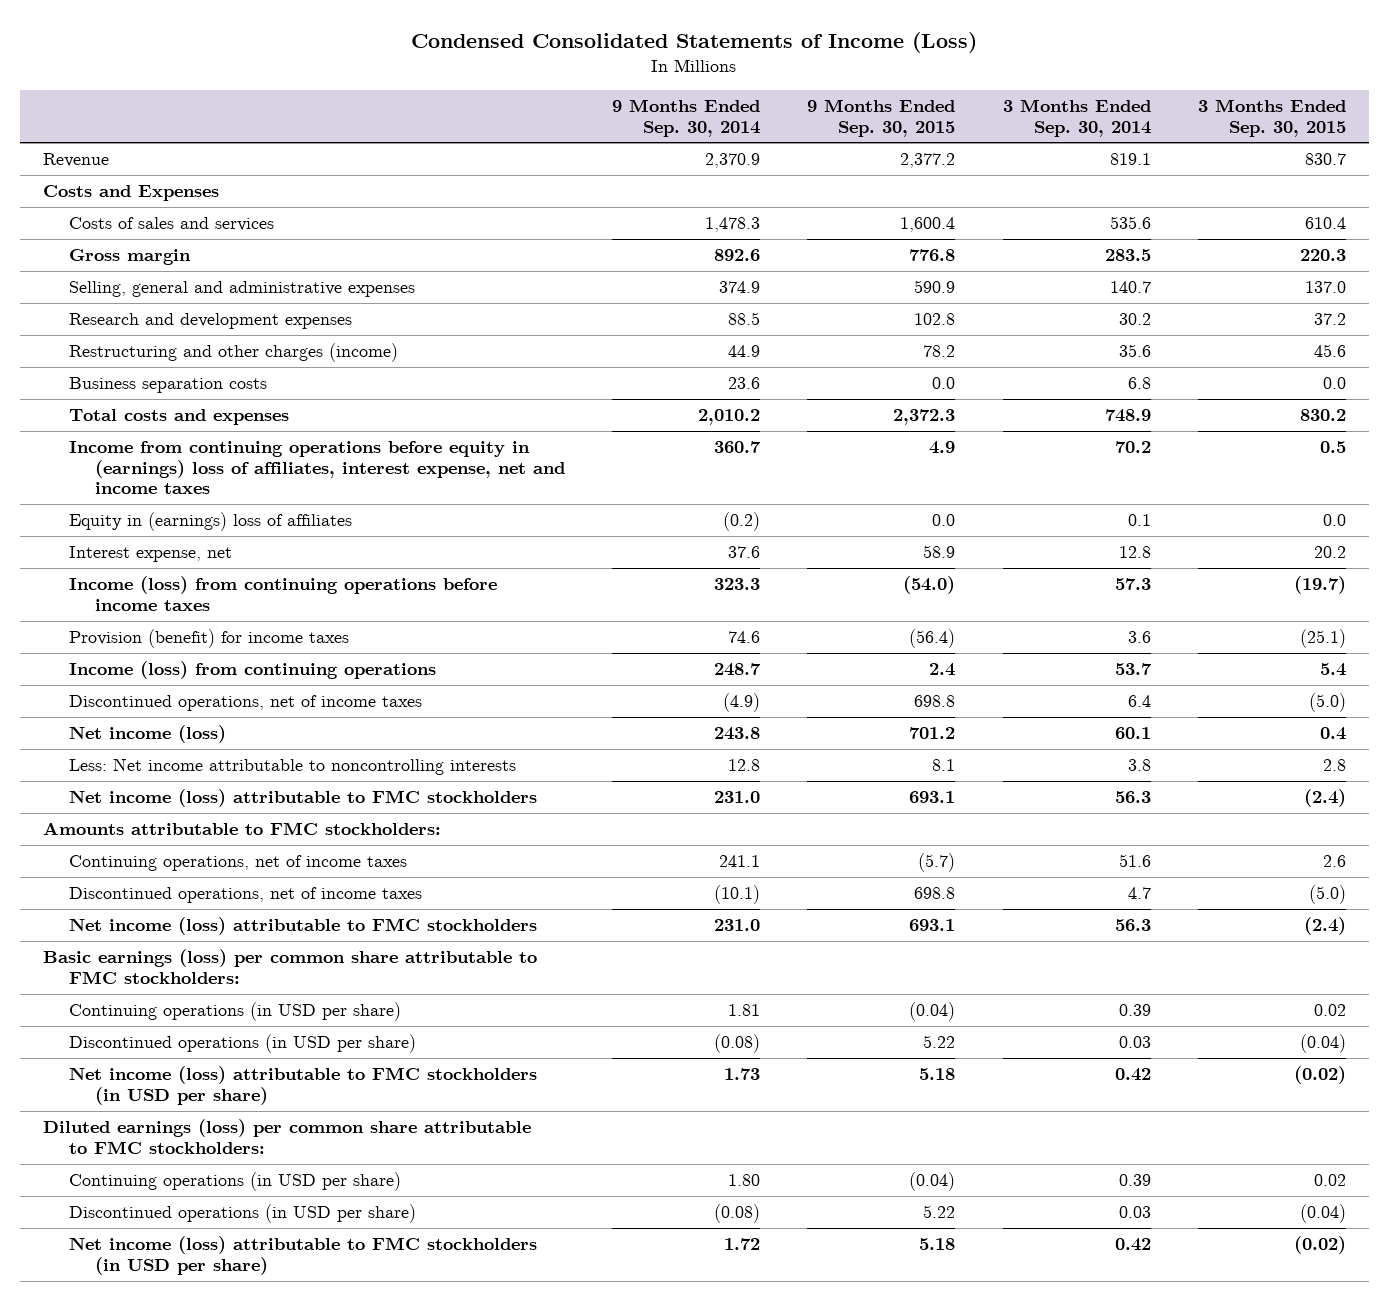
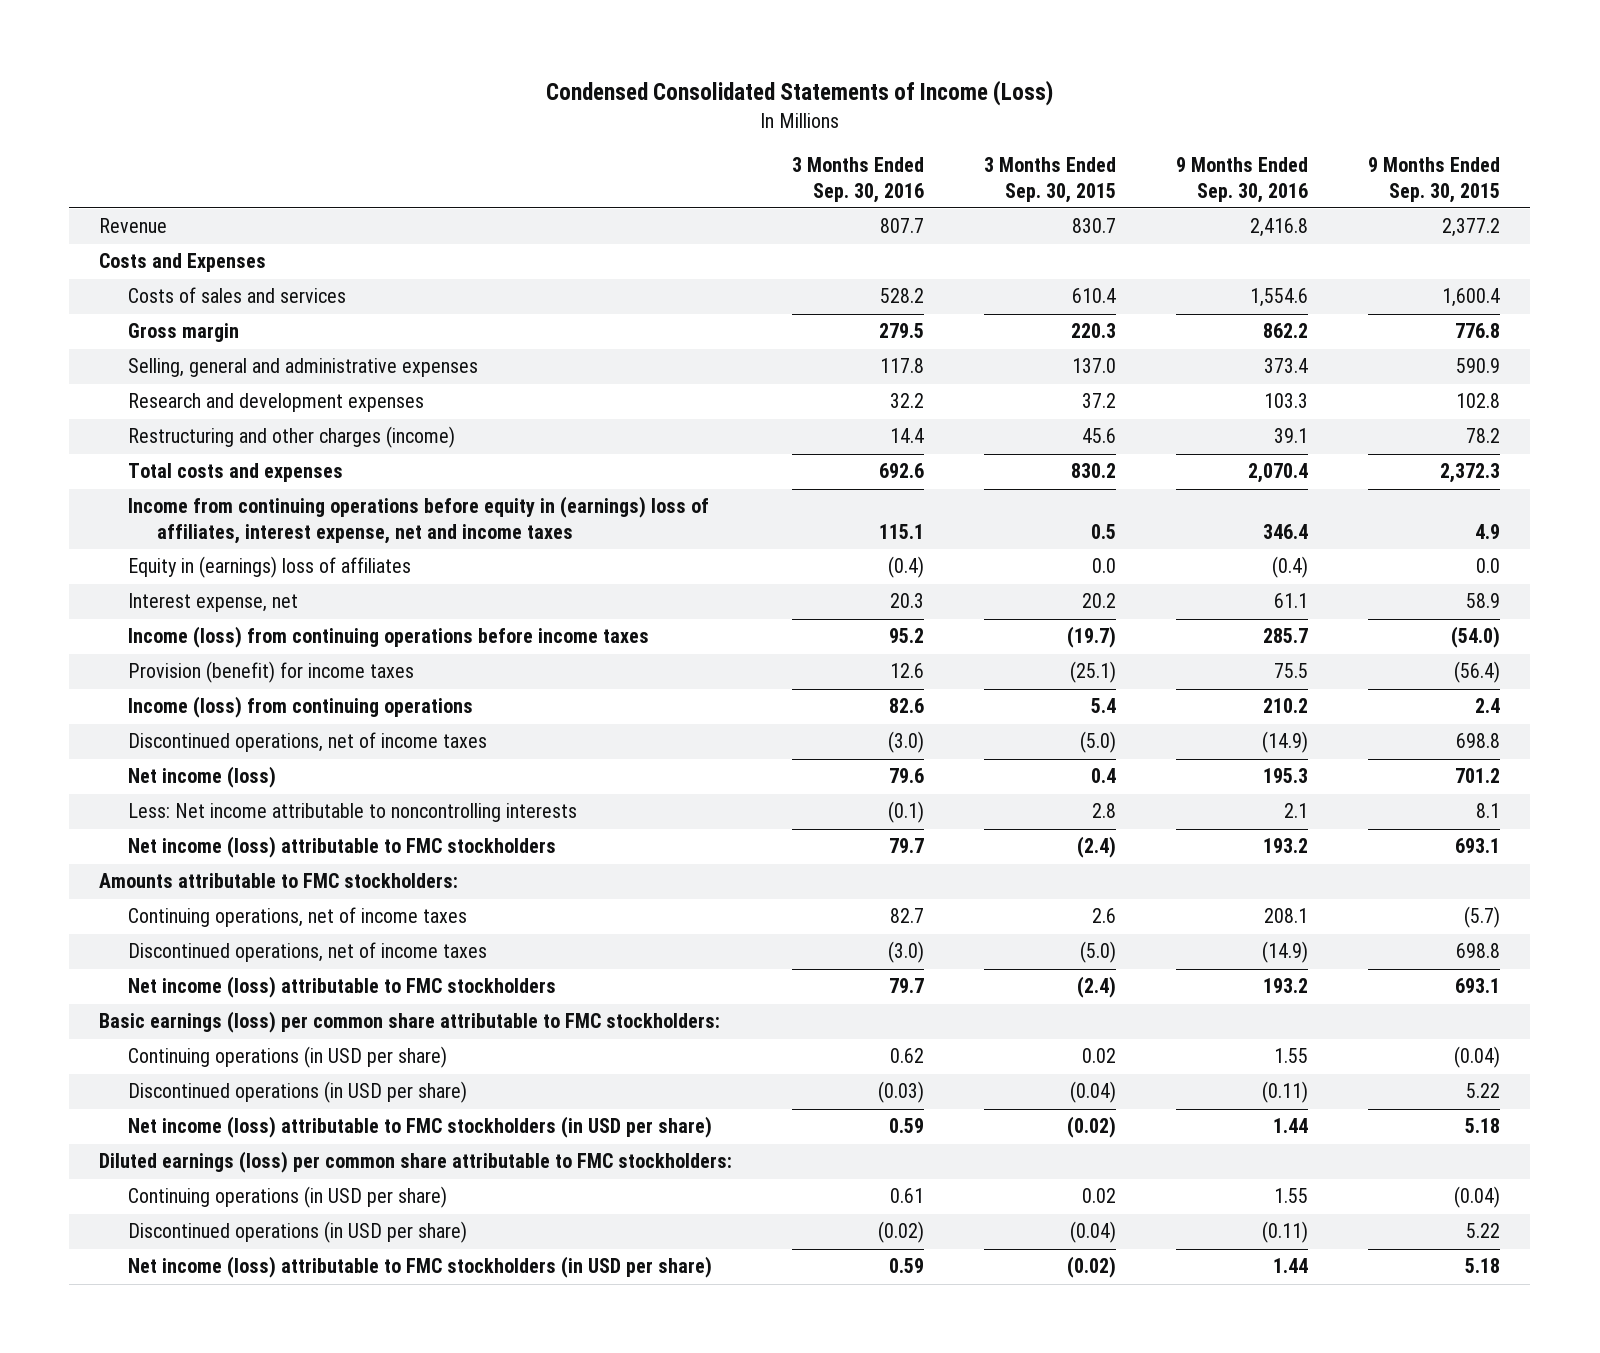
- | 9 Months Ended Sep. 30, 2014 | 9 Months Ended Sep. 30, 2015 | 3 Months Ended Sep. 30, 2014 | 3 Months Ended Sep. 30, 2015
+ | 3 Months Ended Sep. 30, 2016 | 3 Months Ended Sep. 30, 2015 | 9 Months Ended Sep. 30, 2016 | 9 Months Ended Sep. 30, 2015
- Business separation costs | 23.6 | 0.0 | 6.8 | 0.0

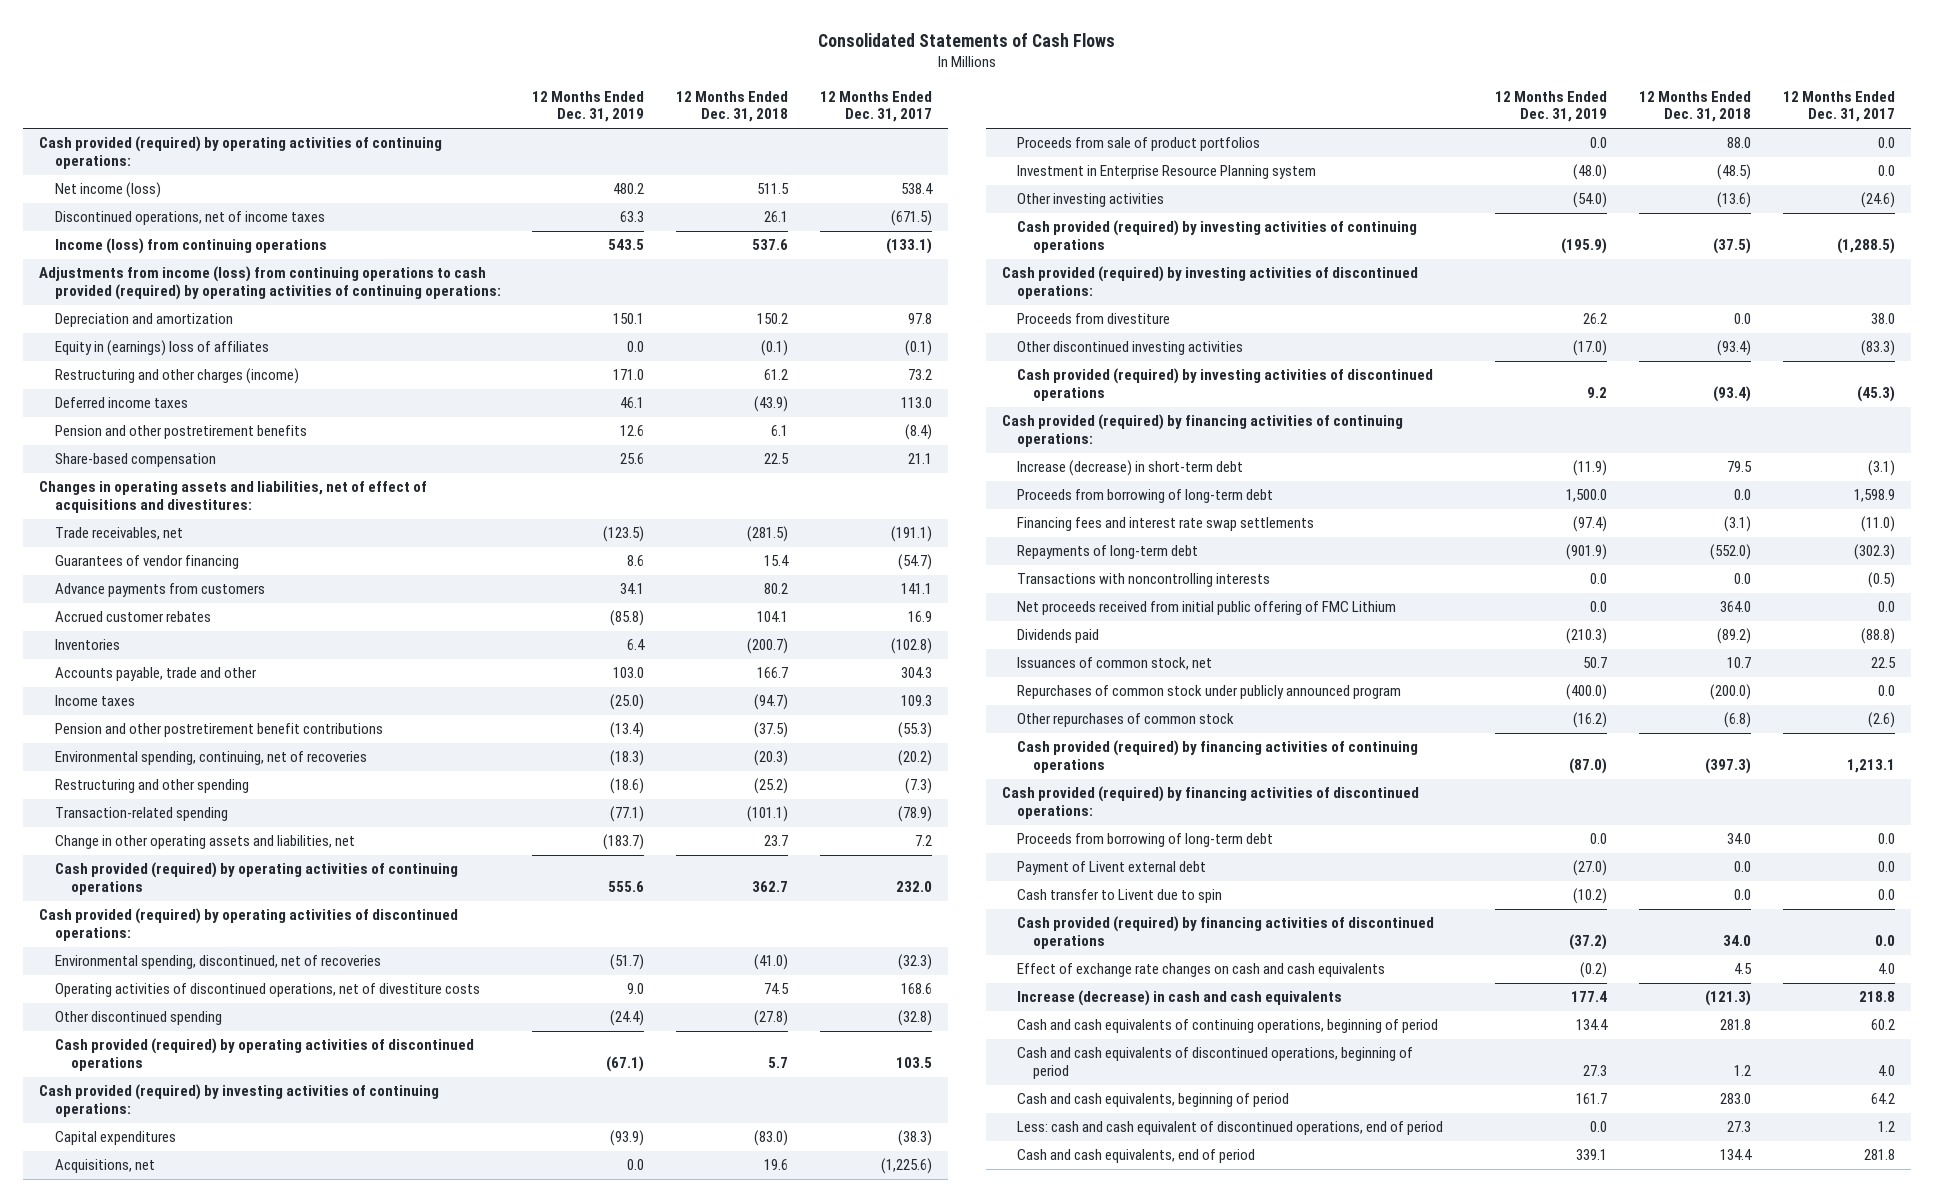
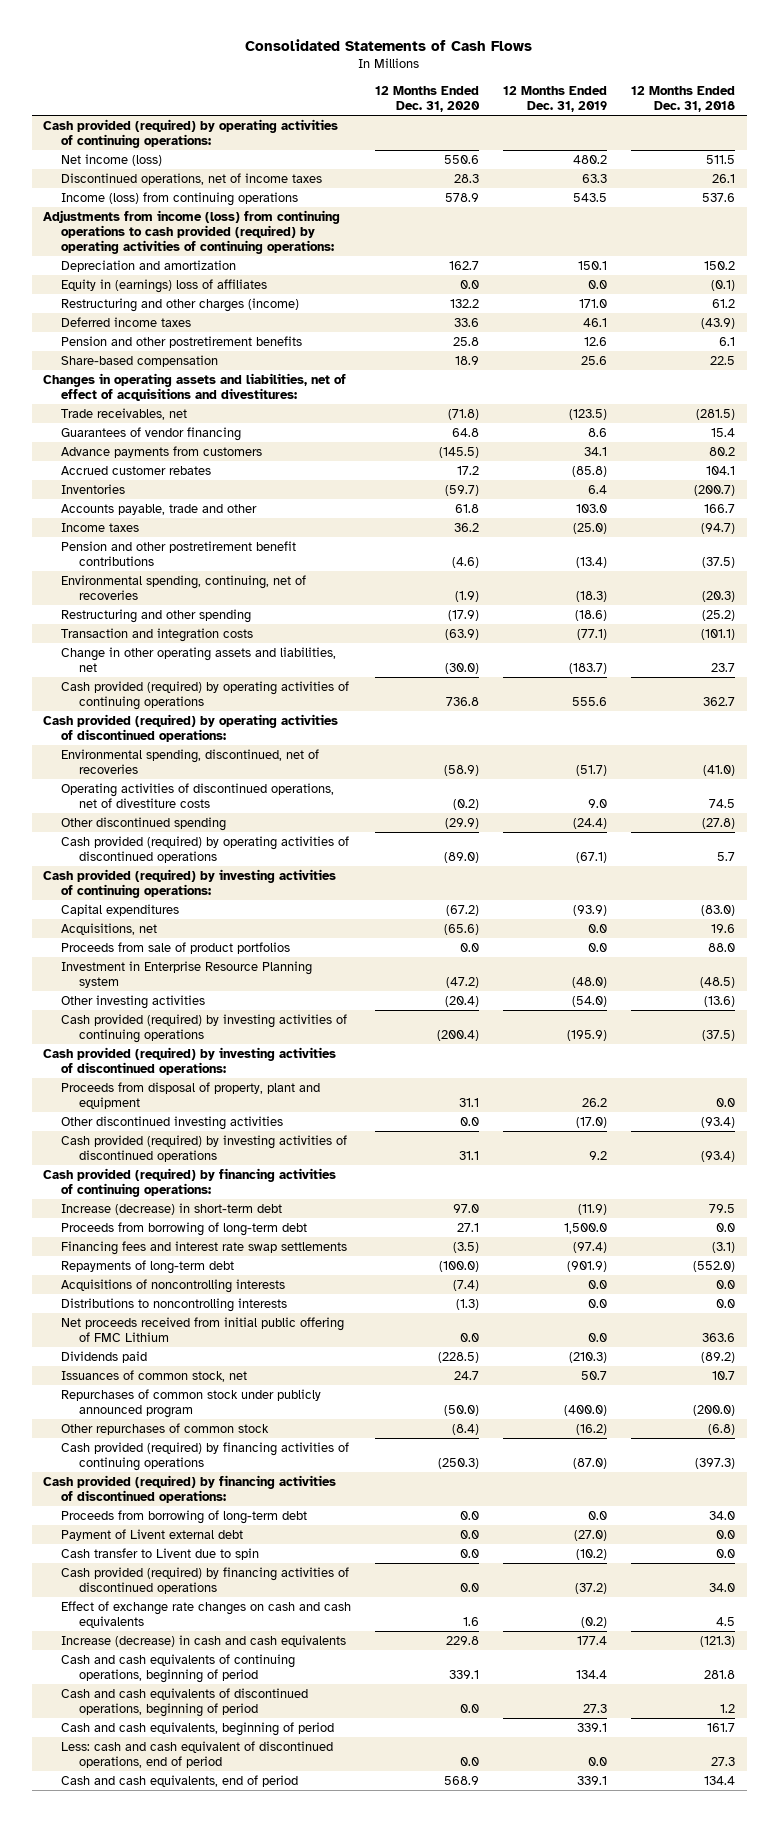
- | 12 Months Ended Dec. 31, 2019 | 12 Months Ended Dec. 31, 2018 | 12 Months Ended Dec. 31, 2017
+ | 12 Months Ended Dec. 31, 2020 | 12 Months Ended Dec. 31, 2019 | 12 Months Ended Dec. 31, 2018
- Transaction-related spending | (77.1) | (101.1) | (78.9)
+ Transaction and integration costs | (63.9) | (77.1) | (101.1)
- Proceeds from divestiture | 26.2 | 0.0 | 38.0
+ Proceeds from disposal of property, plant and equipment | 31.1 | 26.2 | 0.0
- Transactions with noncontrolling interests | 0.0 | 0.0 | (0.5)
- Net proceeds received from initial public offering of FMC Lithium | 0.0 | 364.0 | 0.0
+ Acquisitions of noncontrolling interests | (7.4) | 0.0 | 0.0
+ Distributions to noncontrolling interests | (1.3) | 0.0 | 0.0
+ Net proceeds received from initial public offering of FMC Lithium | 0.0 | 0.0 | 363.6
- Cash and cash equivalents, beginning of period | 161.7 | 283.0 | 64.2
+ Cash and cash equivalents, beginning of period | | 339.1 | 161.7

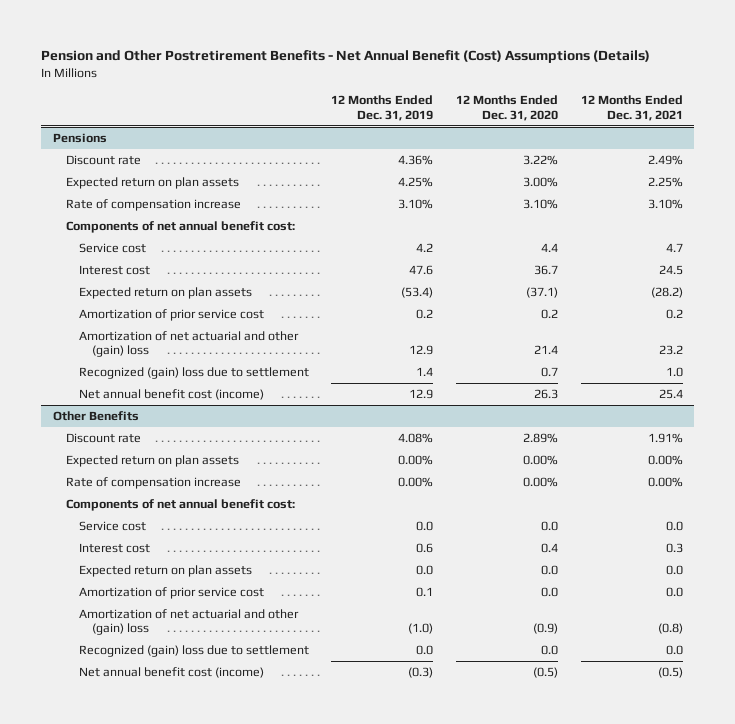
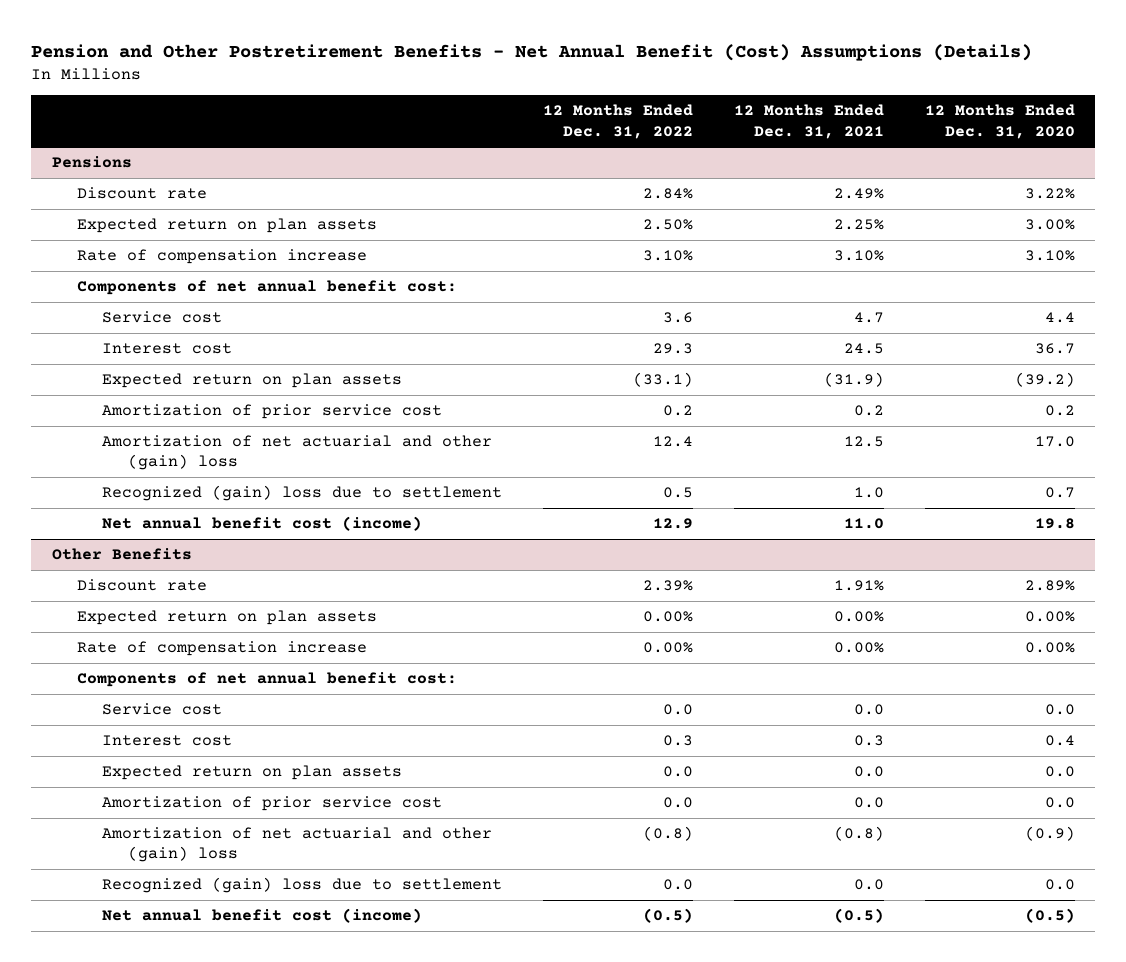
- | 12 Months Ended Dec. 31, 2019 | 12 Months Ended Dec. 31, 2020 | 12 Months Ended Dec. 31, 2021
+ | 12 Months Ended Dec. 31, 2022 | 12 Months Ended Dec. 31, 2021 | 12 Months Ended Dec. 31, 2020
@ Pensions
- Expected return on plan assets | (53.4) | (37.1) | (28.2)
+ Expected return on plan assets | (33.1) | (31.9) | (39.2)
- Amortization of net actuarial and other (gain) loss | 12.9 | 21.4 | 23.2
+ Amortization of net actuarial and other (gain) loss | 12.4 | 12.5 | 17.0
- Net annual benefit cost (income) | 12.9 | 26.3 | 25.4
+ Net annual benefit cost (income) | 12.9 | 11.0 | 19.8

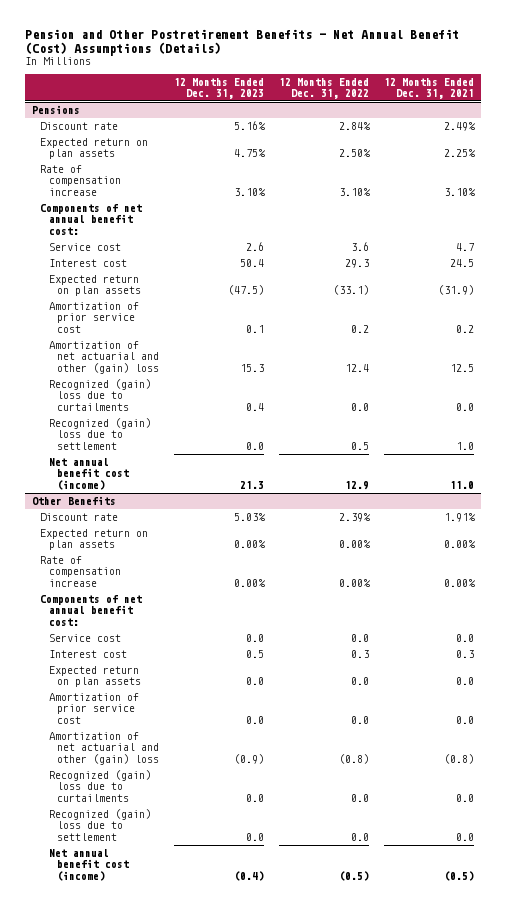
- | 12 Months Ended Dec. 31, 2022 | 12 Months Ended Dec. 31, 2021 | 12 Months Ended Dec. 31, 2020
+ | 12 Months Ended Dec. 31, 2023 | 12 Months Ended Dec. 31, 2022 | 12 Months Ended Dec. 31, 2021
@ Pensions
+ Recognized (gain) loss due to curtailments | 0.4 | 0.0 | 0.0
@ Other Benefits
+ Recognized (gain) loss due to curtailments | 0.0 | 0.0 | 0.0

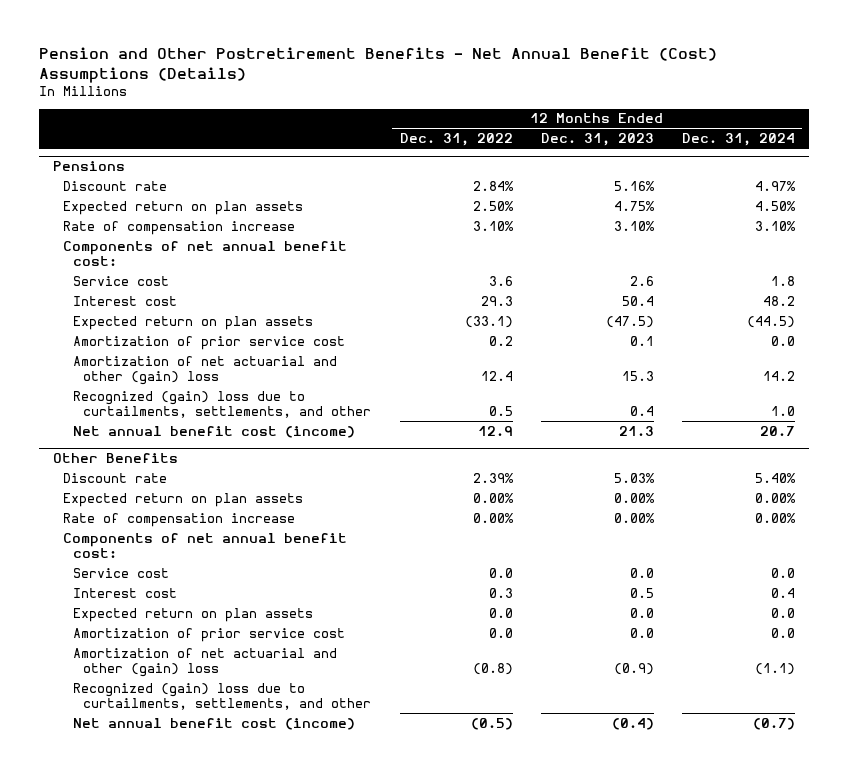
- | 12 Months Ended Dec. 31, 2023 | 12 Months Ended Dec. 31, 2022 | 12 Months Ended Dec. 31, 2021
+ | 12 Months Ended Dec. 31, 2022 | 12 Months Ended Dec. 31, 2023 | 12 Months Ended Dec. 31, 2024
@ Pensions
- Recognized (gain) loss due to curtailments | 0.4 | 0.0 | 0.0
- Recognized (gain) loss due to settlement | 0.0 | 0.5 | 1.0
+ Recognized (gain) loss due to curtailments, settlements, and other | 0.5 | 0.4 | 1.0
@ Other Benefits
- Recognized (gain) loss due to curtailments | 0.0 | 0.0 | 0.0
- Recognized (gain) loss due to settlement | 0.0 | 0.0 | 0.0
+ Recognized (gain) loss due to curtailments, settlements, and other

